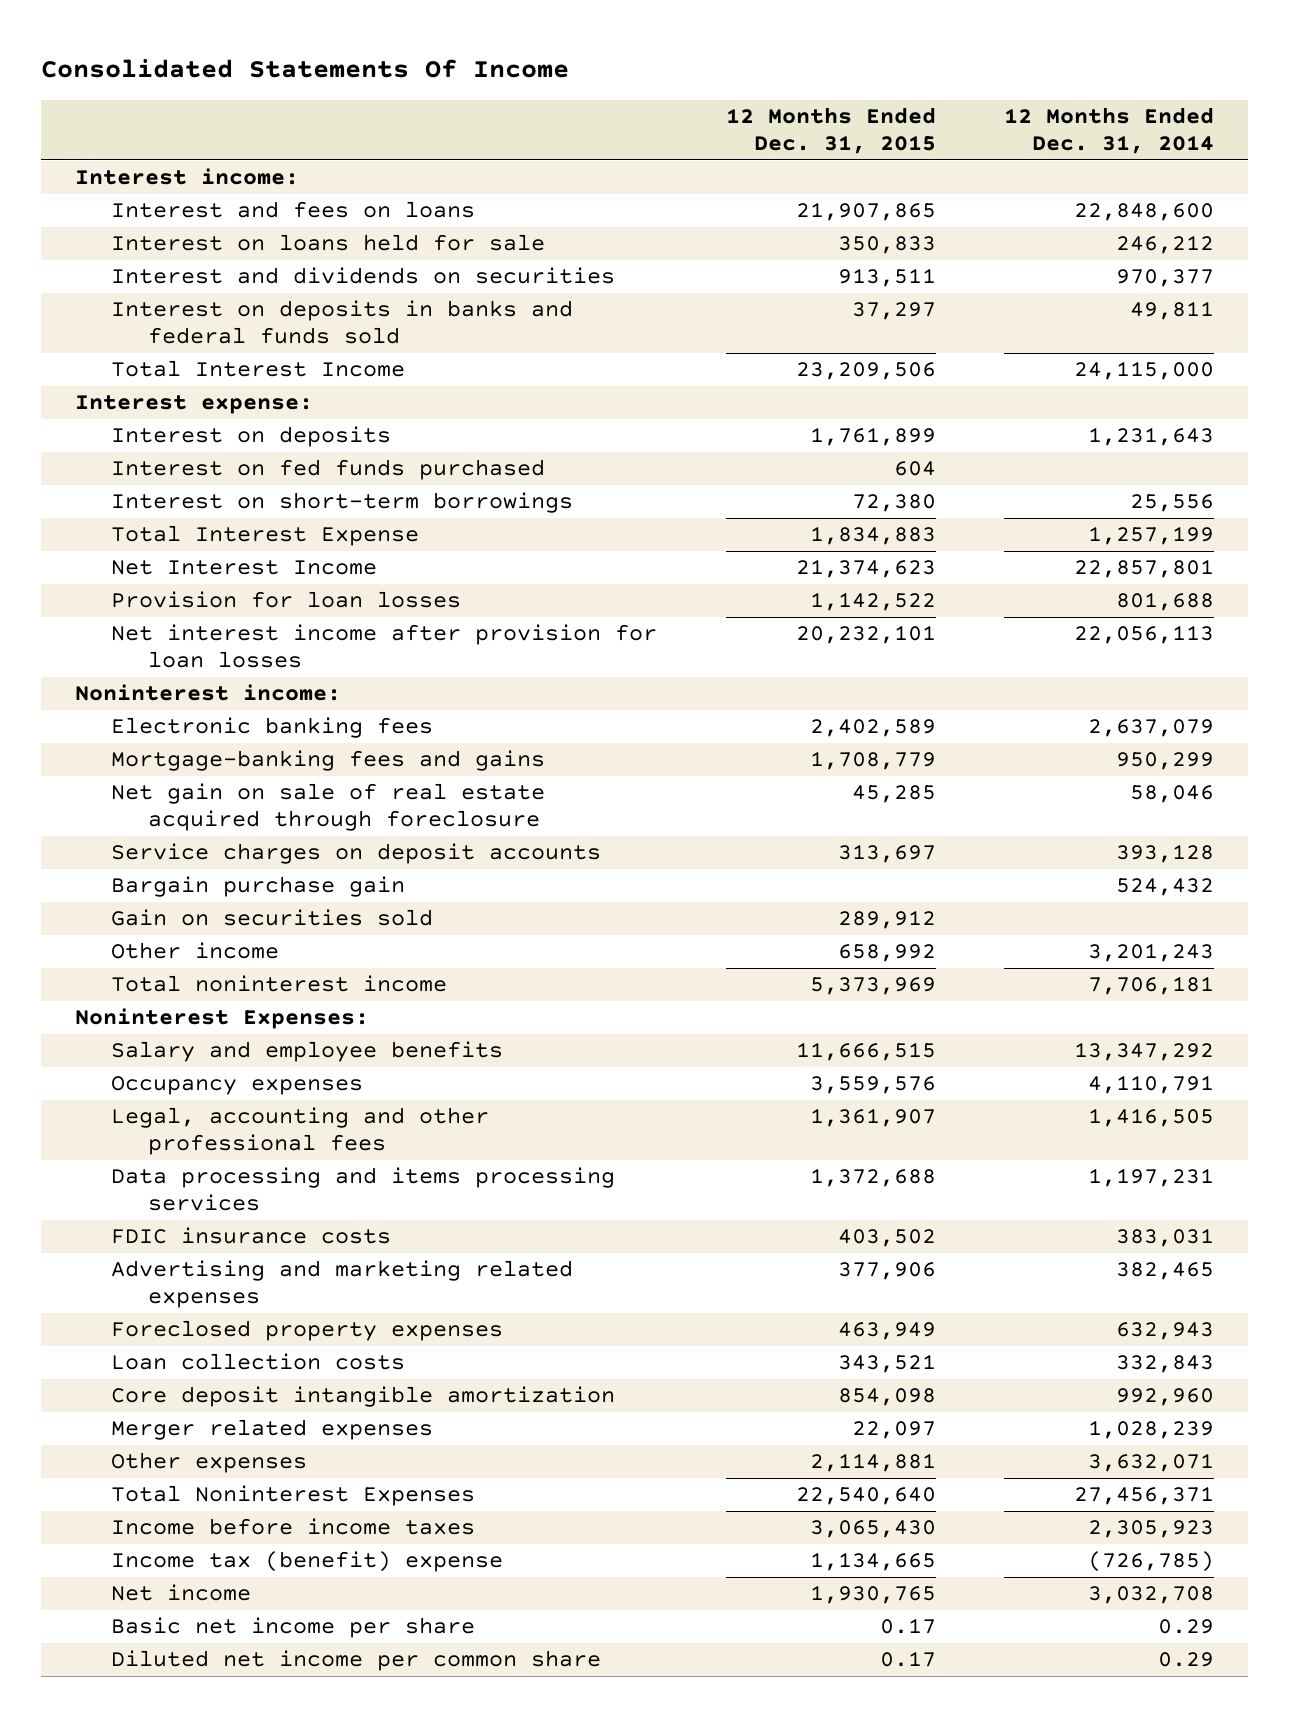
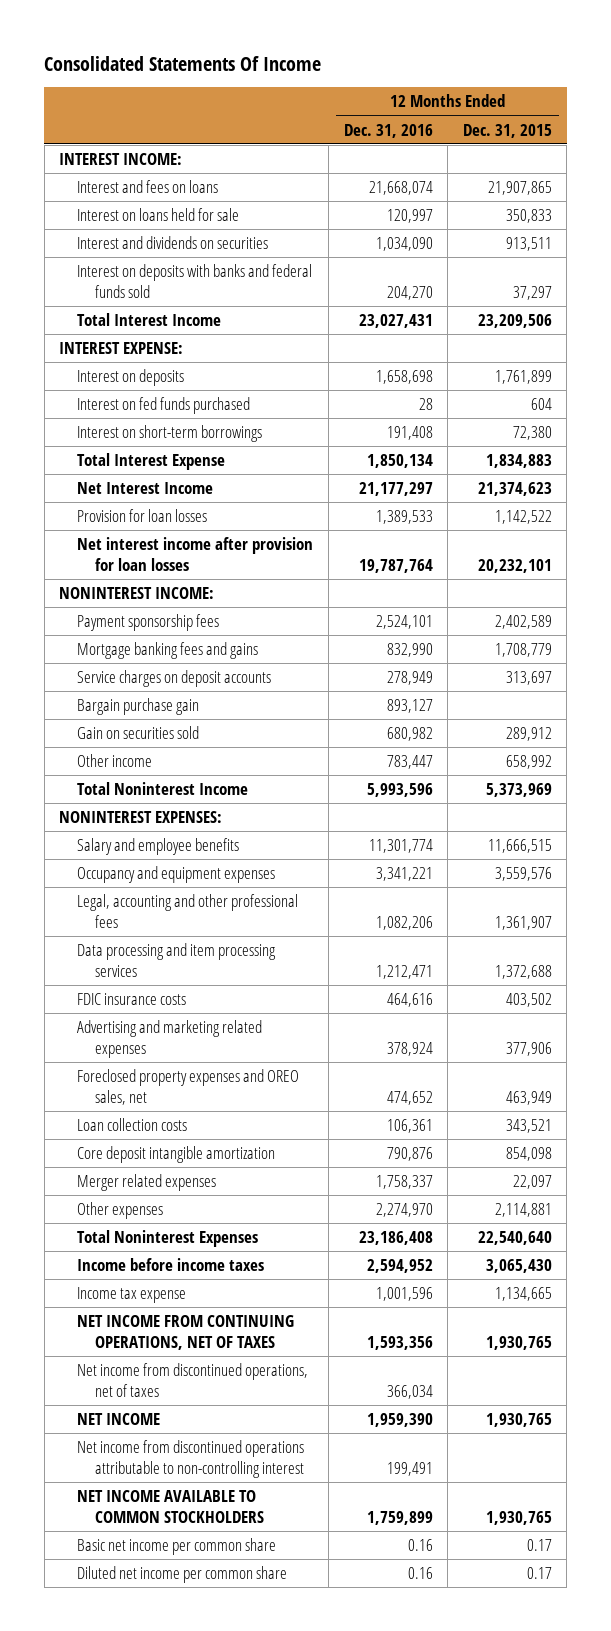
- | 12 Months Ended Dec. 31, 2015 | 12 Months Ended Dec. 31, 2014
+ | 12 Months Ended Dec. 31, 2016 | 12 Months Ended Dec. 31, 2015
- Interest income:
+ INTEREST INCOME:
- Interest on deposits in banks and federal funds sold | 37,297 | 49,811
+ Interest on deposits with banks and federal funds sold | 204,270 | 37,297
- Interest expense:
+ INTEREST EXPENSE:
- Noninterest income:
- Electronic banking fees | 2,402,589 | 2,637,079
- Mortgage-banking fees and gains | 1,708,779 | 950,299
- Net gain on sale of real estate acquired through foreclosure | 45,285 | 58,046
+ NONINTEREST INCOME:
+ Payment sponsorship fees | 2,524,101 | 2,402,589
+ Mortgage banking fees and gains | 832,990 | 1,708,779
- Total noninterest income | 5,373,969 | 7,706,181
- Noninterest Expenses:
+ Total Noninterest Income | 5,993,596 | 5,373,969
+ NONINTEREST EXPENSES:
- Occupancy expenses | 3,559,576 | 4,110,791
+ Occupancy and equipment expenses | 3,341,221 | 3,559,576
- Data processing and items processing services | 1,372,688 | 1,197,231
+ Data processing and item processing services | 1,212,471 | 1,372,688
- Foreclosed property expenses | 463,949 | 632,943
+ Foreclosed property expenses and OREO sales, net | 474,652 | 463,949
- Income tax (benefit) expense | 1,134,665 | (726,785)
- Net income | 1,930,765 | 3,032,708
- Basic net income per share | 0.17 | 0.29
+ Income tax expense | 1,001,596 | 1,134,665
+ NET INCOME FROM CONTINUING OPERATIONS, NET OF TAXES | 1,593,356 | 1,930,765
+ Net income from discontinued operations, net of taxes | 366,034 |
+ NET INCOME | 1,959,390 | 1,930,765
+ Net income from discontinued operations attributable to non-controlling interest | 199,491 |
+ NET INCOME AVAILABLE TO COMMON STOCKHOLDERS | 1,759,899 | 1,930,765
+ Basic net income per common share | 0.16 | 0.17

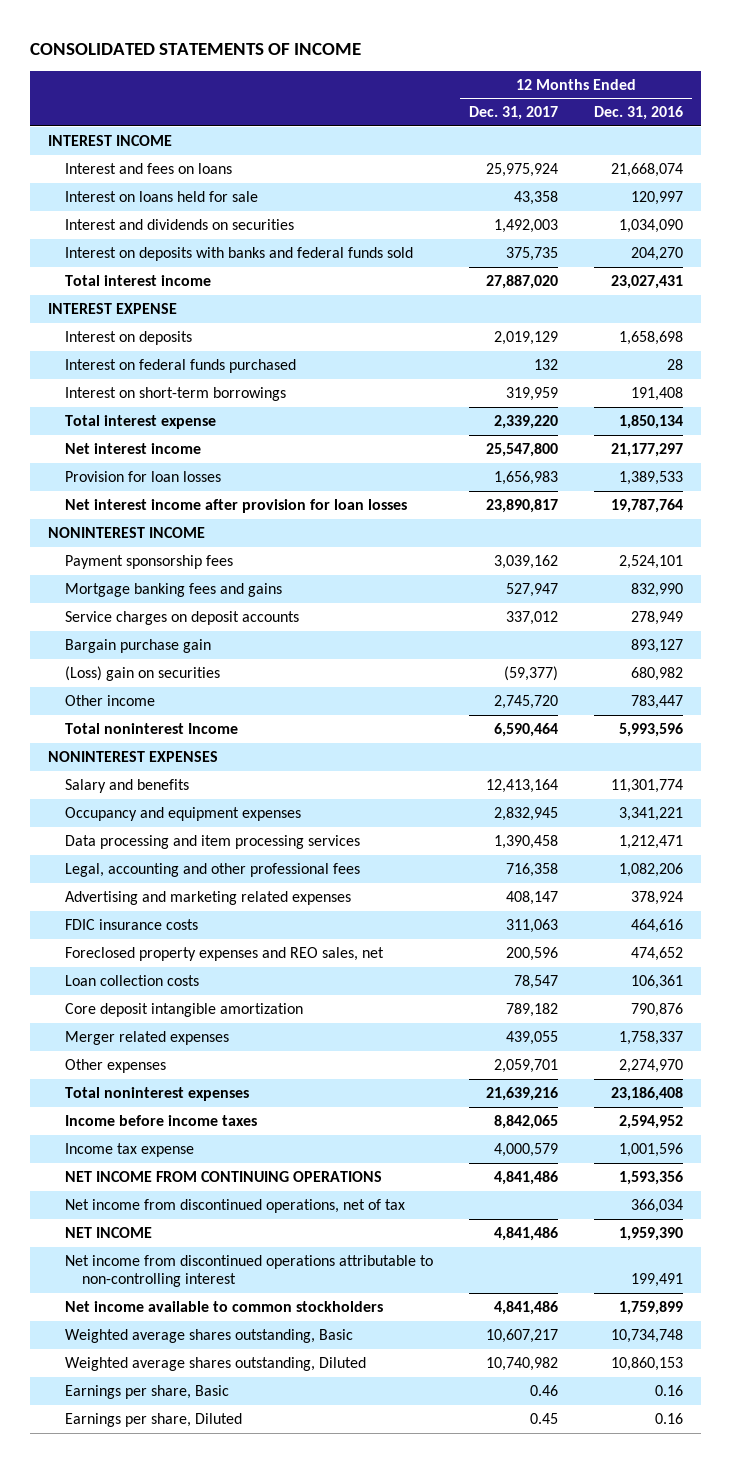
- Consolidated Statements Of Income
+ CONSOLIDATED STATEMENTS OF INCOME
- | 12 Months Ended Dec. 31, 2016 | 12 Months Ended Dec. 31, 2015
+ | 12 Months Ended Dec. 31, 2017 | 12 Months Ended Dec. 31, 2016
- INTEREST INCOME:
+ INTEREST INCOME
- Total Interest Income | 23,027,431 | 23,209,506
- INTEREST EXPENSE:
+ Total interest income | 27,887,020 | 23,027,431
+ INTEREST EXPENSE
- Interest on fed funds purchased | 28 | 604
+ Interest on federal funds purchased | 132 | 28
- Total Interest Expense | 1,850,134 | 1,834,883
- Net Interest Income | 21,177,297 | 21,374,623
+ Total interest expense | 2,339,220 | 1,850,134
+ Net interest income | 25,547,800 | 21,177,297
- NONINTEREST INCOME:
+ NONINTEREST INCOME
- Gain on securities sold | 680,982 | 289,912
+ (Loss) gain on securities | (59,377) | 680,982
- Total Noninterest Income | 5,993,596 | 5,373,969
- NONINTEREST EXPENSES:
- Salary and employee benefits | 11,301,774 | 11,666,515
+ Total noninterest Income | 6,590,464 | 5,993,596
+ NONINTEREST EXPENSES
+ Salary and benefits | 12,413,164 | 11,301,774
moved down: Legal, accounting and other professional fees | 716,358 | 1,082,206
- Foreclosed property expenses and OREO sales, net | 474,652 | 463,949
moved down: FDIC insurance costs | 311,063 | 464,616
+ Foreclosed property expenses and REO sales, net | 200,596 | 474,652
- Total Noninterest Expenses | 23,186,408 | 22,540,640
+ Total noninterest expenses | 21,639,216 | 23,186,408
- NET INCOME FROM CONTINUING OPERATIONS, NET OF TAXES | 1,593,356 | 1,930,765
- Net income from discontinued operations, net of taxes | 366,034 |
+ NET INCOME FROM CONTINUING OPERATIONS | 4,841,486 | 1,593,356
+ Net income from discontinued operations, net of tax | | 366,034
- NET INCOME AVAILABLE TO COMMON STOCKHOLDERS | 1,759,899 | 1,930,765
- Basic net income per common share | 0.16 | 0.17
- Diluted net income per common share | 0.16 | 0.17
+ Net income available to common stockholders | 4,841,486 | 1,759,899
+ Weighted average shares outstanding, Basic | 10,607,217 | 10,734,748
+ Weighted average shares outstanding, Diluted | 10,740,982 | 10,860,153
+ Earnings per share, Basic | 0.46 | 0.16
+ Earnings per share, Diluted | 0.45 | 0.16

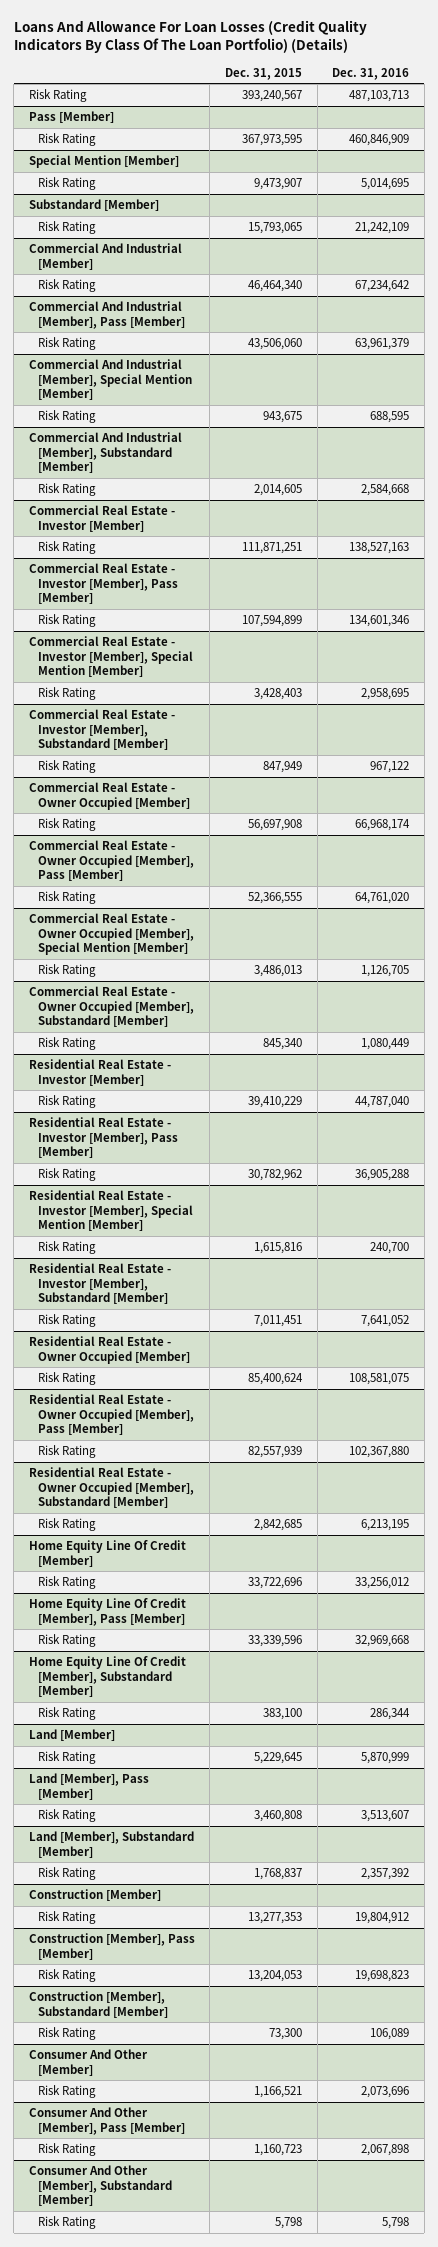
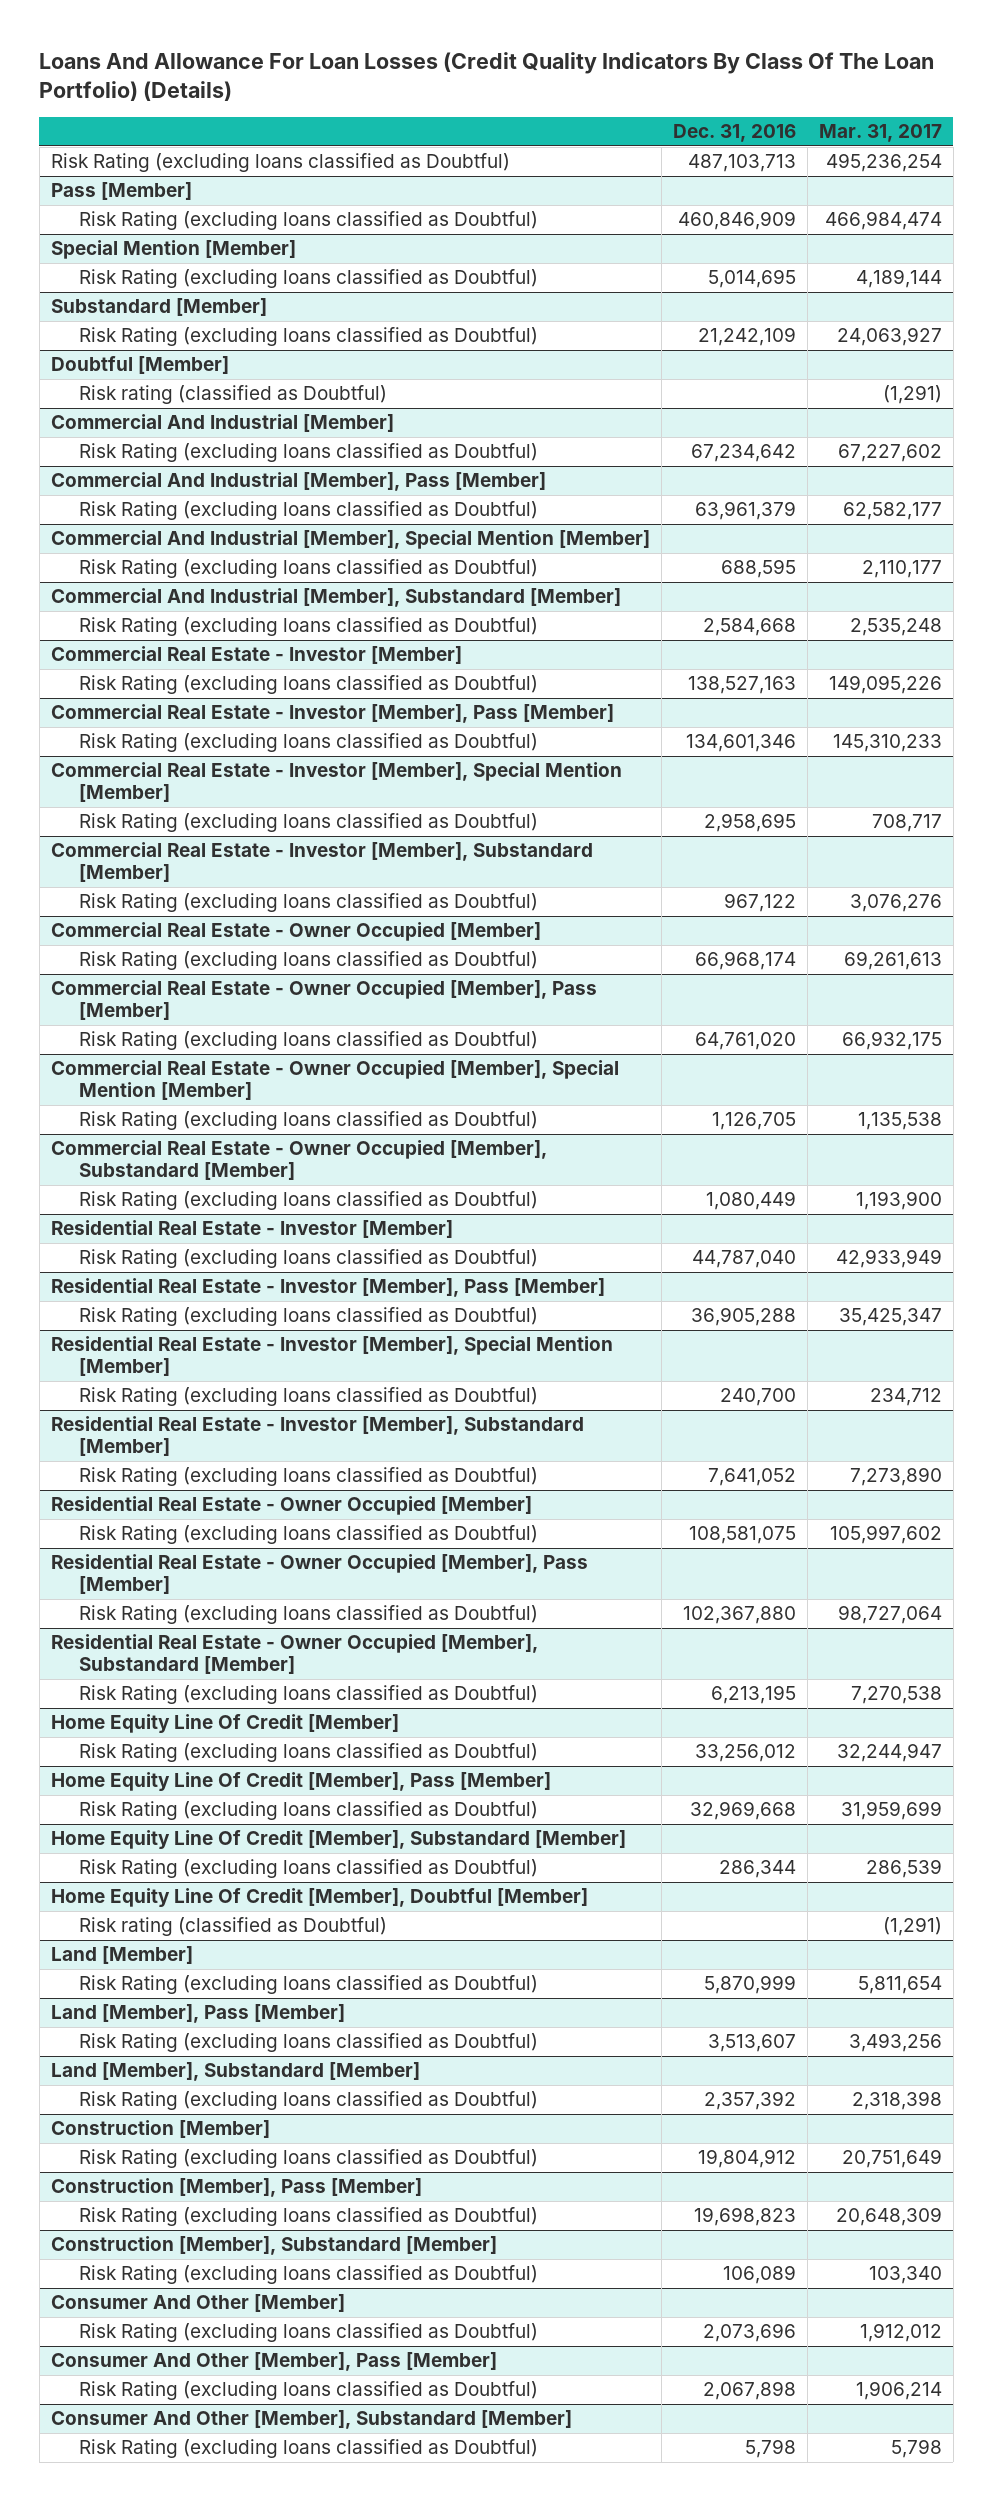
- | Dec. 31, 2015 | Dec. 31, 2016
+ | Dec. 31, 2016 | Mar. 31, 2017
- Risk Rating | 393,240,567 | 487,103,713
+ Risk Rating (excluding loans classified as Doubtful) | 487,103,713 | 495,236,254
@ Pass [Member]
- Risk Rating | 367,973,595 | 460,846,909
+ Risk Rating (excluding loans classified as Doubtful) | 460,846,909 | 466,984,474
@ Special Mention [Member]
- Risk Rating | 9,473,907 | 5,014,695
+ Risk Rating (excluding loans classified as Doubtful) | 5,014,695 | 4,189,144
@ Substandard [Member]
- Risk Rating | 15,793,065 | 21,242,109
+ Risk Rating (excluding loans classified as Doubtful) | 21,242,109 | 24,063,927
+ Doubtful [Member]
+ Risk rating (classified as Doubtful) | | (1,291)
@ Commercial And Industrial [Member]
- Risk Rating | 46,464,340 | 67,234,642
+ Risk Rating (excluding loans classified as Doubtful) | 67,234,642 | 67,227,602
@ Commercial And Industrial [Member], Pass [Member]
- Risk Rating | 43,506,060 | 63,961,379
+ Risk Rating (excluding loans classified as Doubtful) | 63,961,379 | 62,582,177
@ Commercial And Industrial [Member], Special Mention [Member]
- Risk Rating | 943,675 | 688,595
+ Risk Rating (excluding loans classified as Doubtful) | 688,595 | 2,110,177
@ Commercial And Industrial [Member], Substandard [Member]
- Risk Rating | 2,014,605 | 2,584,668
+ Risk Rating (excluding loans classified as Doubtful) | 2,584,668 | 2,535,248
@ Commercial Real Estate - Investor [Member]
- Risk Rating | 111,871,251 | 138,527,163
+ Risk Rating (excluding loans classified as Doubtful) | 138,527,163 | 149,095,226
@ Commercial Real Estate - Investor [Member], Pass [Member]
- Risk Rating | 107,594,899 | 134,601,346
+ Risk Rating (excluding loans classified as Doubtful) | 134,601,346 | 145,310,233
@ Commercial Real Estate - Investor [Member], Special Mention [Member]
- Risk Rating | 3,428,403 | 2,958,695
+ Risk Rating (excluding loans classified as Doubtful) | 2,958,695 | 708,717
@ Commercial Real Estate - Investor [Member], Substandard [Member]
- Risk Rating | 847,949 | 967,122
+ Risk Rating (excluding loans classified as Doubtful) | 967,122 | 3,076,276
@ Commercial Real Estate - Owner Occupied [Member]
- Risk Rating | 56,697,908 | 66,968,174
+ Risk Rating (excluding loans classified as Doubtful) | 66,968,174 | 69,261,613
@ Commercial Real Estate - Owner Occupied [Member], Pass [Member]
- Risk Rating | 52,366,555 | 64,761,020
+ Risk Rating (excluding loans classified as Doubtful) | 64,761,020 | 66,932,175
@ Commercial Real Estate - Owner Occupied [Member], Special Mention [Member]
- Risk Rating | 3,486,013 | 1,126,705
+ Risk Rating (excluding loans classified as Doubtful) | 1,126,705 | 1,135,538
@ Commercial Real Estate - Owner Occupied [Member], Substandard [Member]
- Risk Rating | 845,340 | 1,080,449
+ Risk Rating (excluding loans classified as Doubtful) | 1,080,449 | 1,193,900
@ Residential Real Estate - Investor [Member]
- Risk Rating | 39,410,229 | 44,787,040
+ Risk Rating (excluding loans classified as Doubtful) | 44,787,040 | 42,933,949
@ Residential Real Estate - Investor [Member], Pass [Member]
- Risk Rating | 30,782,962 | 36,905,288
+ Risk Rating (excluding loans classified as Doubtful) | 36,905,288 | 35,425,347
@ Residential Real Estate - Investor [Member], Special Mention [Member]
- Risk Rating | 1,615,816 | 240,700
+ Risk Rating (excluding loans classified as Doubtful) | 240,700 | 234,712
@ Residential Real Estate - Investor [Member], Substandard [Member]
- Risk Rating | 7,011,451 | 7,641,052
+ Risk Rating (excluding loans classified as Doubtful) | 7,641,052 | 7,273,890
@ Residential Real Estate - Owner Occupied [Member]
- Risk Rating | 85,400,624 | 108,581,075
+ Risk Rating (excluding loans classified as Doubtful) | 108,581,075 | 105,997,602
@ Residential Real Estate - Owner Occupied [Member], Pass [Member]
- Risk Rating | 82,557,939 | 102,367,880
+ Risk Rating (excluding loans classified as Doubtful) | 102,367,880 | 98,727,064
@ Residential Real Estate - Owner Occupied [Member], Substandard [Member]
- Risk Rating | 2,842,685 | 6,213,195
+ Risk Rating (excluding loans classified as Doubtful) | 6,213,195 | 7,270,538
@ Home Equity Line Of Credit [Member]
- Risk Rating | 33,722,696 | 33,256,012
+ Risk Rating (excluding loans classified as Doubtful) | 33,256,012 | 32,244,947
@ Home Equity Line Of Credit [Member], Pass [Member]
- Risk Rating | 33,339,596 | 32,969,668
+ Risk Rating (excluding loans classified as Doubtful) | 32,969,668 | 31,959,699
@ Home Equity Line Of Credit [Member], Substandard [Member]
- Risk Rating | 383,100 | 286,344
+ Risk Rating (excluding loans classified as Doubtful) | 286,344 | 286,539
+ Home Equity Line Of Credit [Member], Doubtful [Member]
+ Risk rating (classified as Doubtful) | | (1,291)
@ Land [Member]
- Risk Rating | 5,229,645 | 5,870,999
+ Risk Rating (excluding loans classified as Doubtful) | 5,870,999 | 5,811,654
@ Land [Member], Pass [Member]
- Risk Rating | 3,460,808 | 3,513,607
+ Risk Rating (excluding loans classified as Doubtful) | 3,513,607 | 3,493,256
@ Land [Member], Substandard [Member]
- Risk Rating | 1,768,837 | 2,357,392
+ Risk Rating (excluding loans classified as Doubtful) | 2,357,392 | 2,318,398
@ Construction [Member]
- Risk Rating | 13,277,353 | 19,804,912
+ Risk Rating (excluding loans classified as Doubtful) | 19,804,912 | 20,751,649
@ Construction [Member], Pass [Member]
- Risk Rating | 13,204,053 | 19,698,823
+ Risk Rating (excluding loans classified as Doubtful) | 19,698,823 | 20,648,309
@ Construction [Member], Substandard [Member]
- Risk Rating | 73,300 | 106,089
+ Risk Rating (excluding loans classified as Doubtful) | 106,089 | 103,340
@ Consumer And Other [Member]
- Risk Rating | 1,166,521 | 2,073,696
+ Risk Rating (excluding loans classified as Doubtful) | 2,073,696 | 1,912,012
@ Consumer And Other [Member], Pass [Member]
- Risk Rating | 1,160,723 | 2,067,898
+ Risk Rating (excluding loans classified as Doubtful) | 2,067,898 | 1,906,214
@ Consumer And Other [Member], Substandard [Member]
- Risk Rating | 5,798 | 5,798
+ Risk Rating (excluding loans classified as Doubtful) | 5,798 | 5,798

